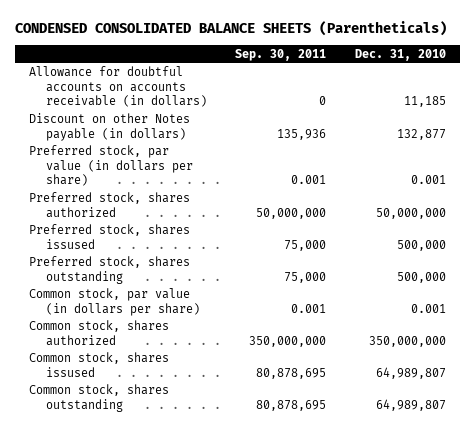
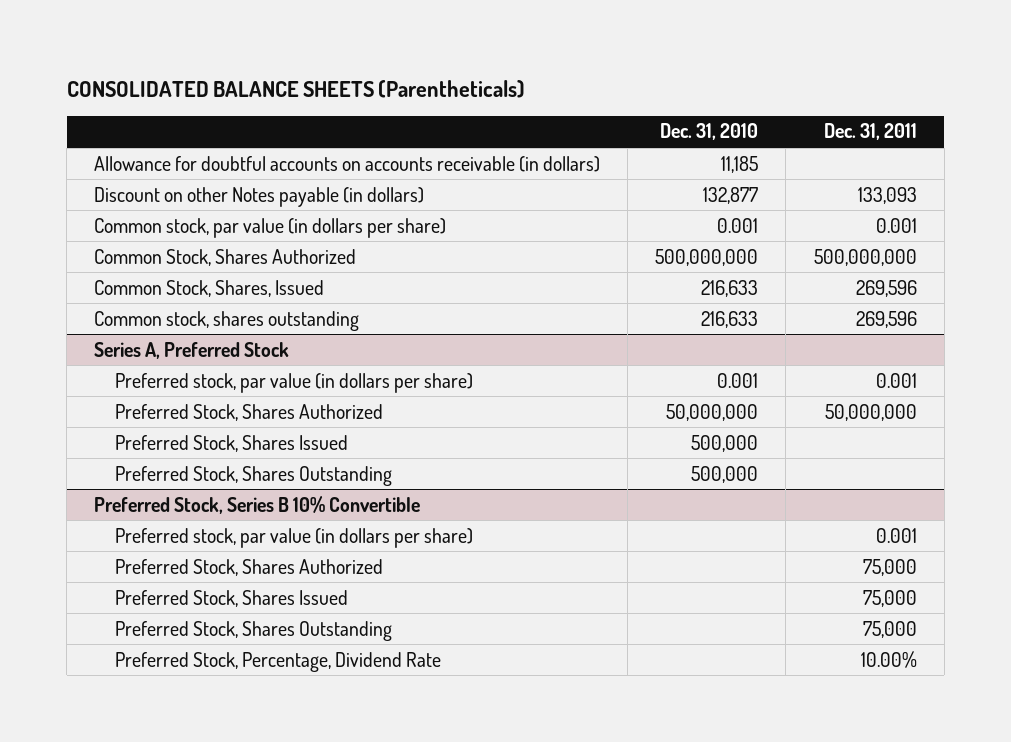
- CONDENSED CONSOLIDATED BALANCE SHEETS (Parentheticals)
+ CONSOLIDATED BALANCE SHEETS (Parentheticals)
- | Sep. 30, 2011 | Dec. 31, 2010
+ | Dec. 31, 2010 | Dec. 31, 2011
- Preferred stock, par value (in dollars per share) | 0.001 | 0.001
- Preferred stock, shares authorized | 50,000,000 | 50,000,000
- Preferred stock, shares issused | 75,000 | 500,000
- Preferred stock, shares outstanding | 75,000 | 500,000
- Common stock, shares authorized | 350,000,000 | 350,000,000
- Common stock, shares issused | 80,878,695 | 64,989,807
- Common stock, shares outstanding | 80,878,695 | 64,989,807
+ Common Stock, Shares Authorized | 500,000,000 | 500,000,000
+ Common Stock, Shares, Issued | 216,633 | 269,596
+ Common stock, shares outstanding | 216,633 | 269,596
+ Series A, Preferred Stock
+ Preferred stock, par value (in dollars per share) | 0.001 | 0.001
+ Preferred Stock, Shares Authorized | 50,000,000 | 50,000,000
+ Preferred Stock, Shares Issued | 500,000 |
+ Preferred Stock, Shares Outstanding | 500,000 |
+ Preferred Stock, Series B 10% Convertible
+ Preferred stock, par value (in dollars per share) | | 0.001
+ Preferred Stock, Shares Authorized | | 75,000
+ Preferred Stock, Shares Issued | | 75,000
+ Preferred Stock, Shares Outstanding | | 75,000
+ Preferred Stock, Percentage, Dividend Rate | | 10.00%

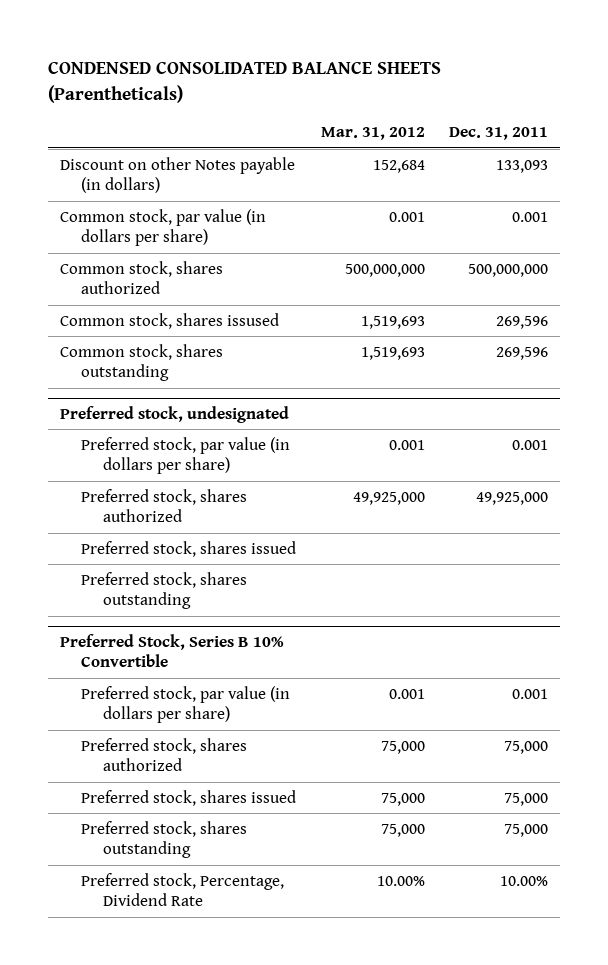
- CONSOLIDATED BALANCE SHEETS (Parentheticals)
+ CONDENSED CONSOLIDATED BALANCE SHEETS (Parentheticals)
- | Dec. 31, 2010 | Dec. 31, 2011
+ | Mar. 31, 2012 | Dec. 31, 2011
- Allowance for doubtful accounts on accounts receivable (in dollars) | 11,185 |
- Common Stock, Shares Authorized | 500,000,000 | 500,000,000
- Common Stock, Shares, Issued | 216,633 | 269,596
+ Common stock, shares authorized | 500,000,000 | 500,000,000
+ Common stock, shares issused | 1,519,693 | 269,596
- Series A, Preferred Stock
+ Preferred stock, undesignated
- Preferred Stock, Shares Authorized | 50,000,000 | 50,000,000
- Preferred Stock, Shares Issued | 500,000 |
- Preferred Stock, Shares Outstanding | 500,000 |
+ Preferred stock, shares authorized | 49,925,000 | 49,925,000
+ Preferred stock, shares issued
+ Preferred stock, shares outstanding
@ Preferred Stock, Series B 10% Convertible
- Preferred Stock, Shares Authorized | | 75,000
- Preferred Stock, Shares Issued | | 75,000
- Preferred Stock, Shares Outstanding | | 75,000
- Preferred Stock, Percentage, Dividend Rate | | 10.00%
+ Preferred stock, shares authorized | 75,000 | 75,000
+ Preferred stock, shares issued | 75,000 | 75,000
+ Preferred stock, shares outstanding | 75,000 | 75,000
+ Preferred stock, Percentage, Dividend Rate | 10.00% | 10.00%

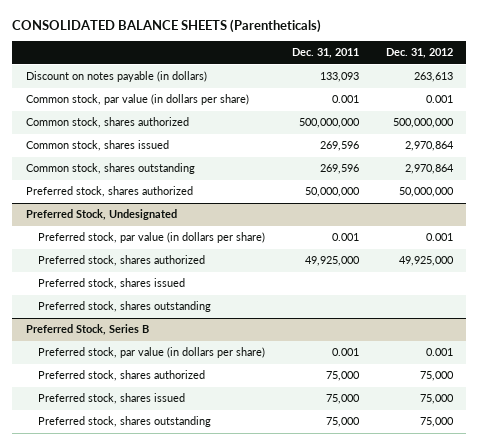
- CONDENSED CONSOLIDATED BALANCE SHEETS (Parentheticals)
+ CONSOLIDATED BALANCE SHEETS (Parentheticals)
- | Mar. 31, 2012 | Dec. 31, 2011
+ | Dec. 31, 2011 | Dec. 31, 2012
- Discount on other Notes payable (in dollars) | 152,684 | 133,093
+ Discount on notes payable (in dollars) | 133,093 | 263,613
- Common stock, shares issused | 1,519,693 | 269,596
+ Common stock, shares issued | 269,596 | 2,970,864
- Preferred stock, undesignated
+ Preferred stock, shares authorized | 50,000,000 | 50,000,000
+ Preferred Stock, Undesignated
- Preferred Stock, Series B 10% Convertible
+ Preferred Stock, Series B
- Preferred stock, Percentage, Dividend Rate | 10.00% | 10.00%

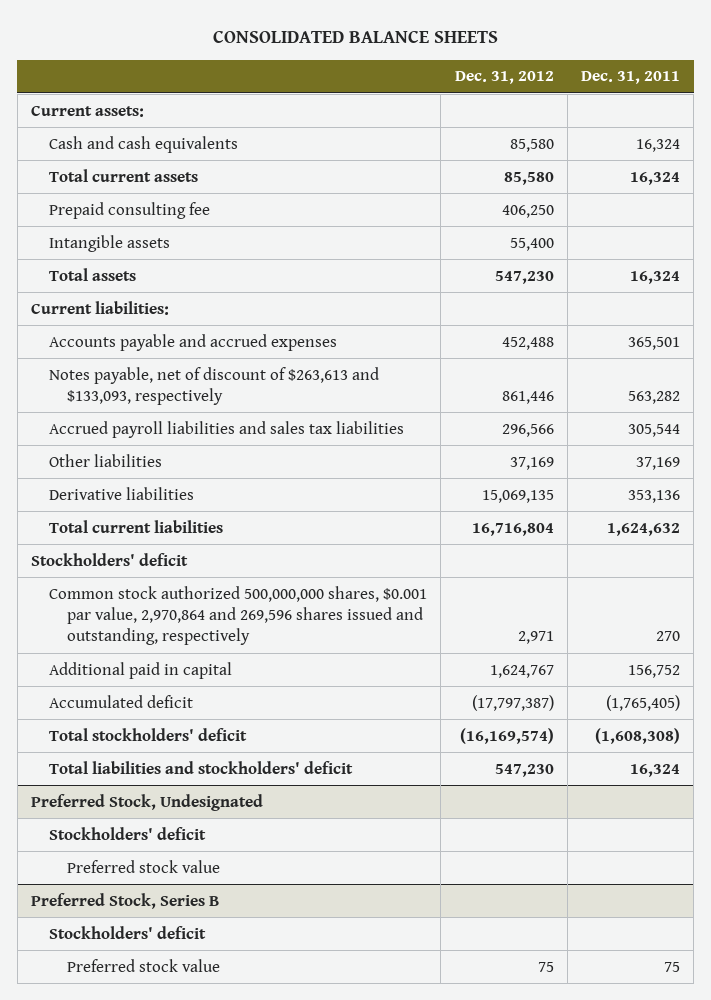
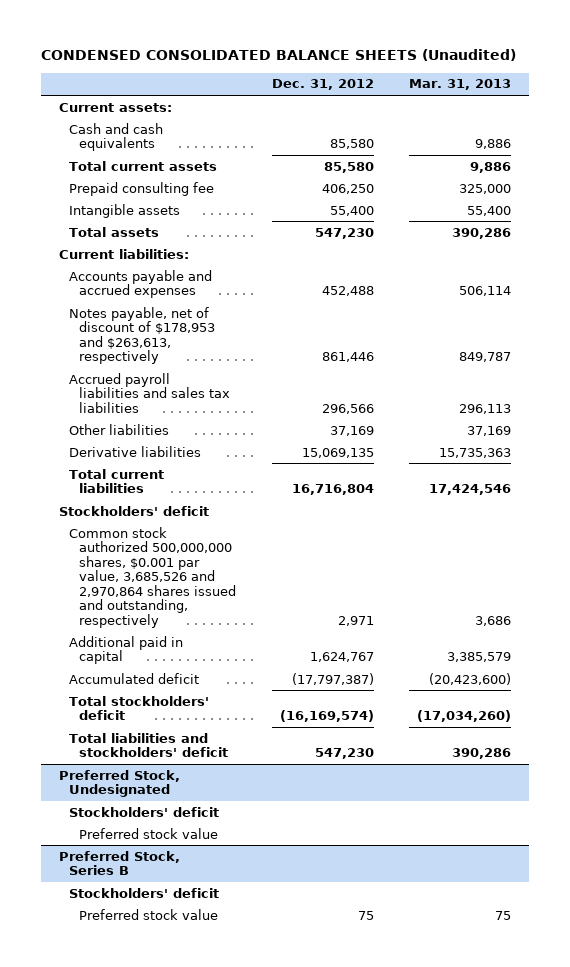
- CONSOLIDATED BALANCE SHEETS
+ CONDENSED CONSOLIDATED BALANCE SHEETS (Unaudited)
- | Dec. 31, 2012 | Dec. 31, 2011
+ | Dec. 31, 2012 | Mar. 31, 2013
- Notes payable, net of discount of $263,613 and $133,093, respectively | 861,446 | 563,282
+ Notes payable, net of discount of $178,953 and $263,613, respectively | 861,446 | 849,787
- Common stock authorized 500,000,000 shares, $0.001 par value, 2,970,864 and 269,596 shares issued and outstanding, respectively | 2,971 | 270
+ Common stock authorized 500,000,000 shares, $0.001 par value, 3,685,526 and 2,970,864 shares issued and outstanding, respectively | 2,971 | 3,686

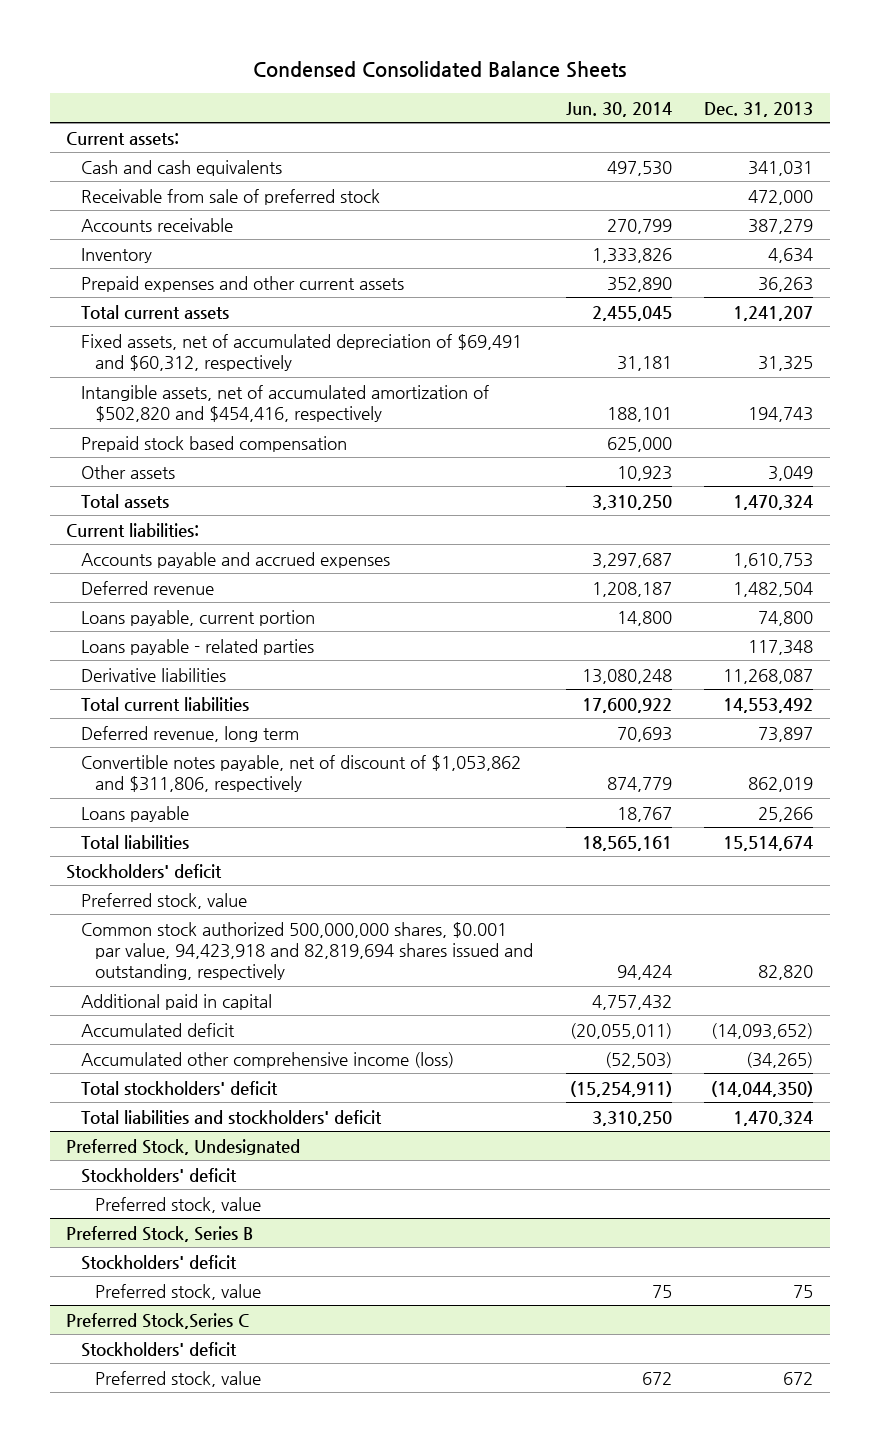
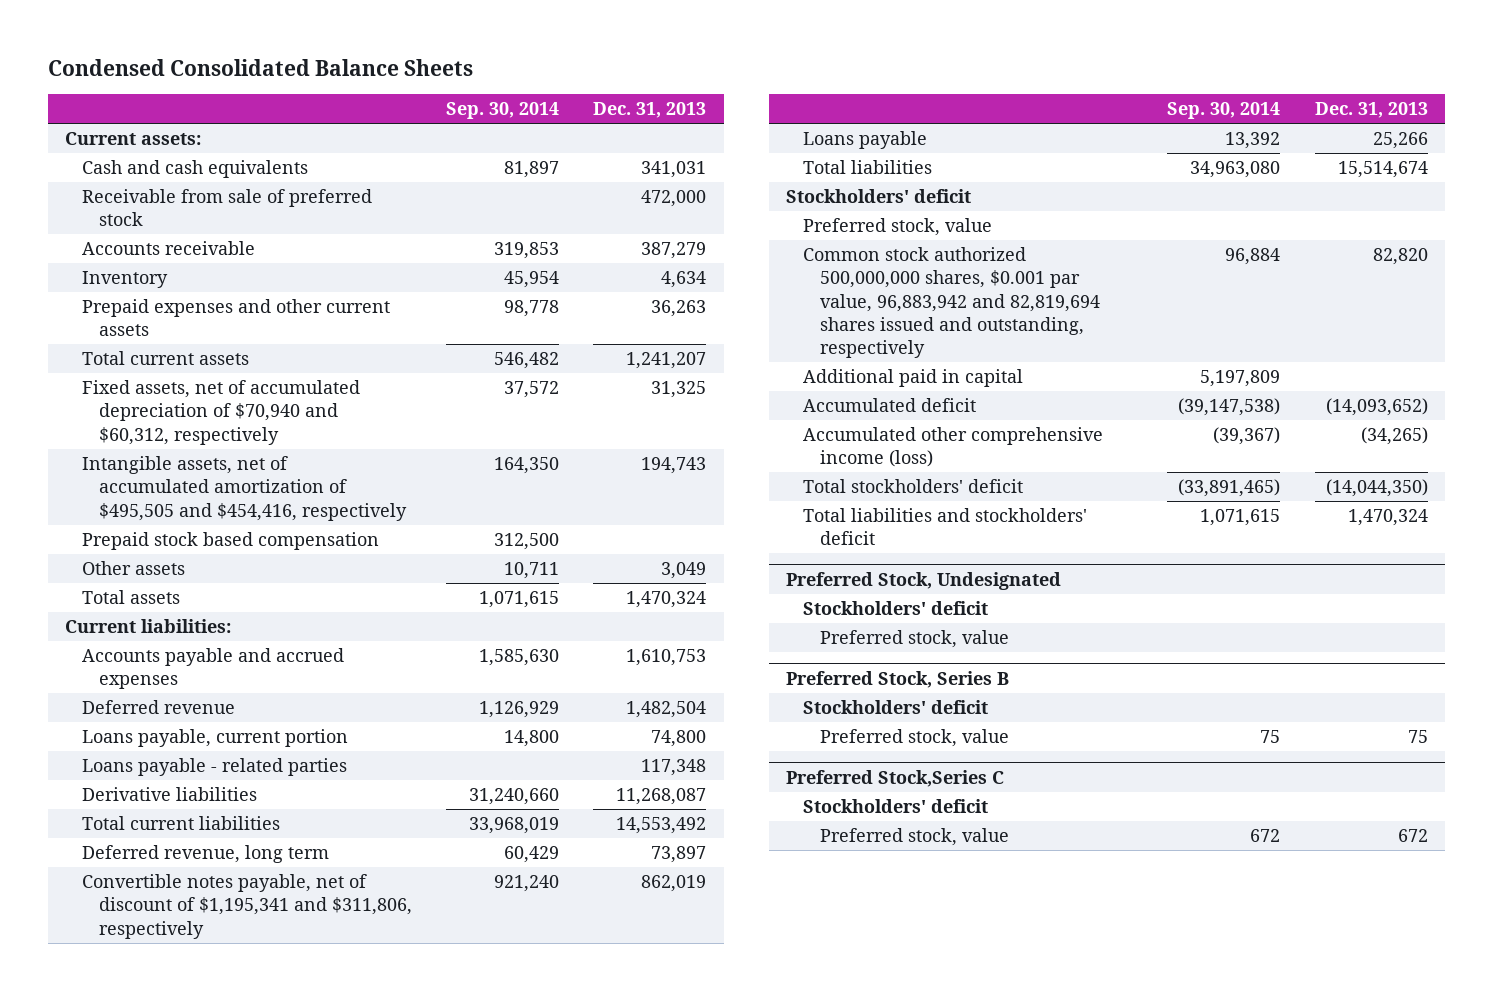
- | Jun. 30, 2014 | Dec. 31, 2013
+ | Sep. 30, 2014 | Dec. 31, 2013
- Fixed assets, net of accumulated depreciation of $69,491 and $60,312, respectively | 31,181 | 31,325
- Intangible assets, net of accumulated amortization of $502,820 and $454,416, respectively | 188,101 | 194,743
+ Fixed assets, net of accumulated depreciation of $70,940 and $60,312, respectively | 37,572 | 31,325
+ Intangible assets, net of accumulated amortization of $495,505 and $454,416, respectively | 164,350 | 194,743
- Convertible notes payable, net of discount of $1,053,862 and $311,806, respectively | 874,779 | 862,019
+ Convertible notes payable, net of discount of $1,195,341 and $311,806, respectively | 921,240 | 862,019
- Common stock authorized 500,000,000 shares, $0.001 par value, 94,423,918 and 82,819,694 shares issued and outstanding, respectively | 94,424 | 82,820
+ Common stock authorized 500,000,000 shares, $0.001 par value, 96,883,942 and 82,819,694 shares issued and outstanding, respectively | 96,884 | 82,820

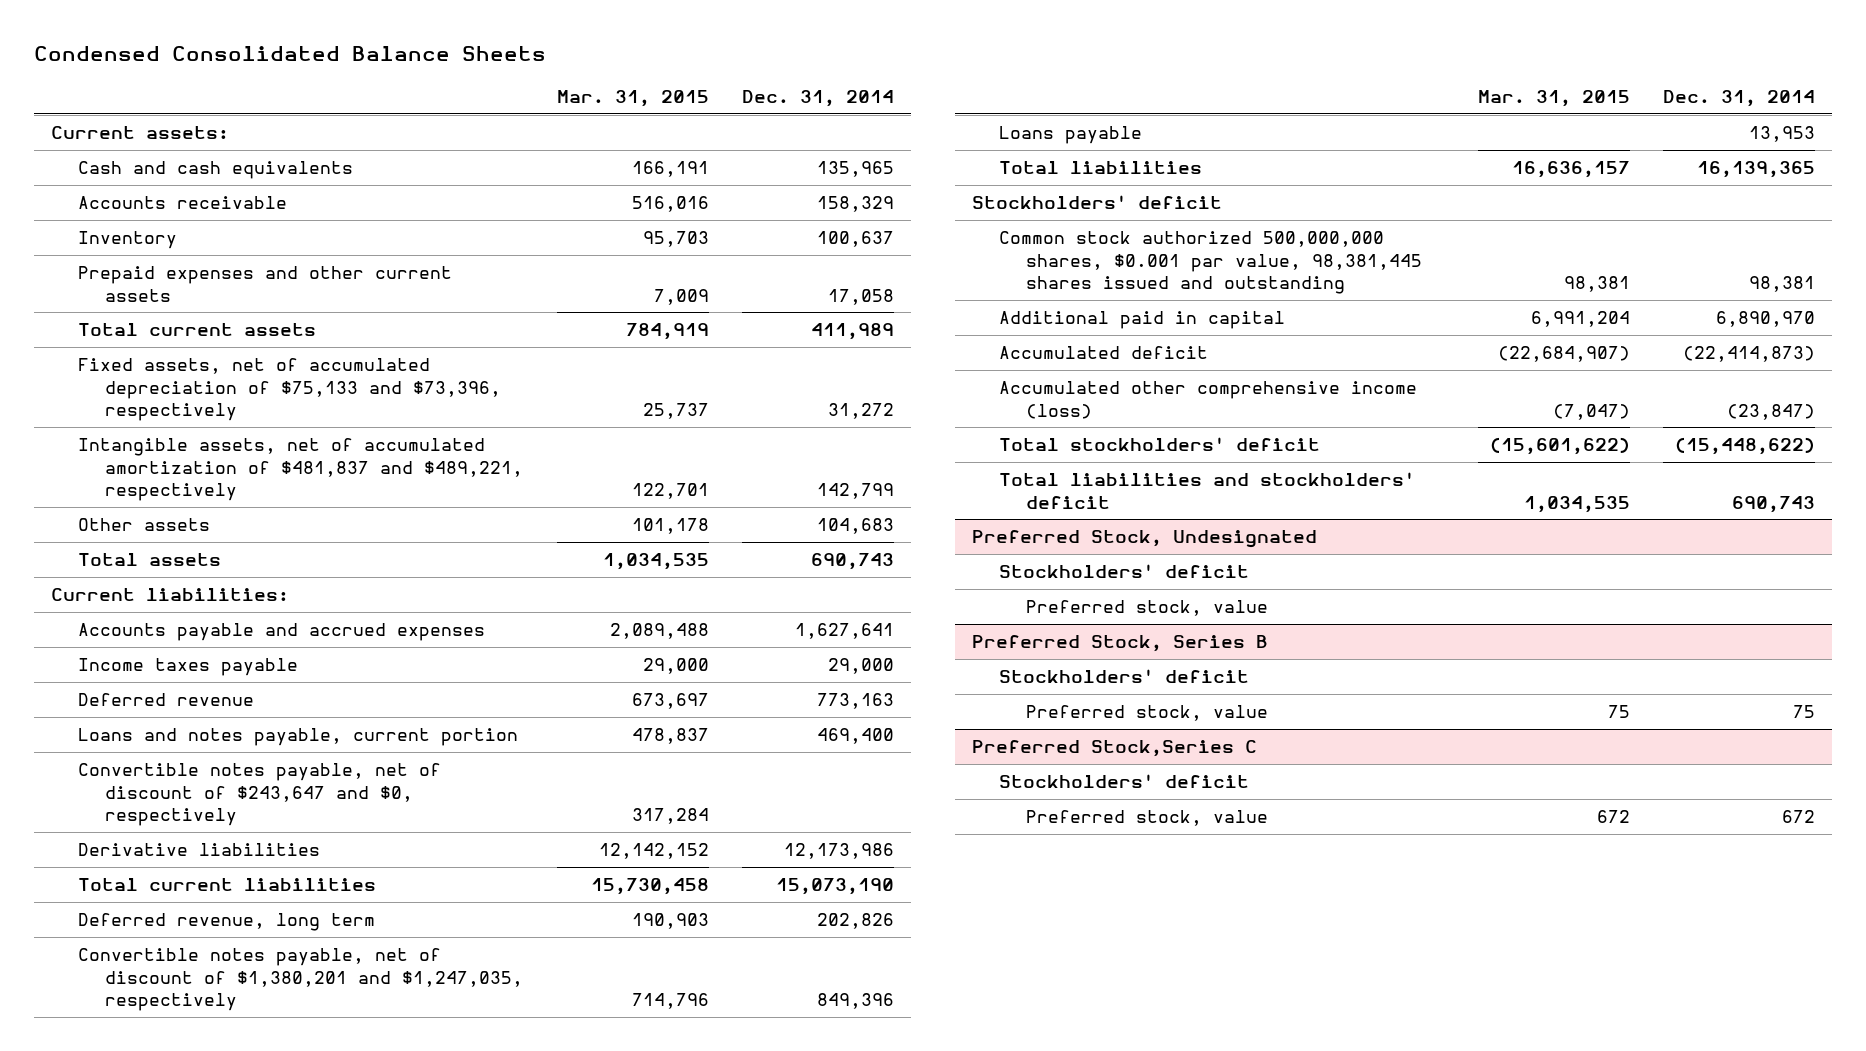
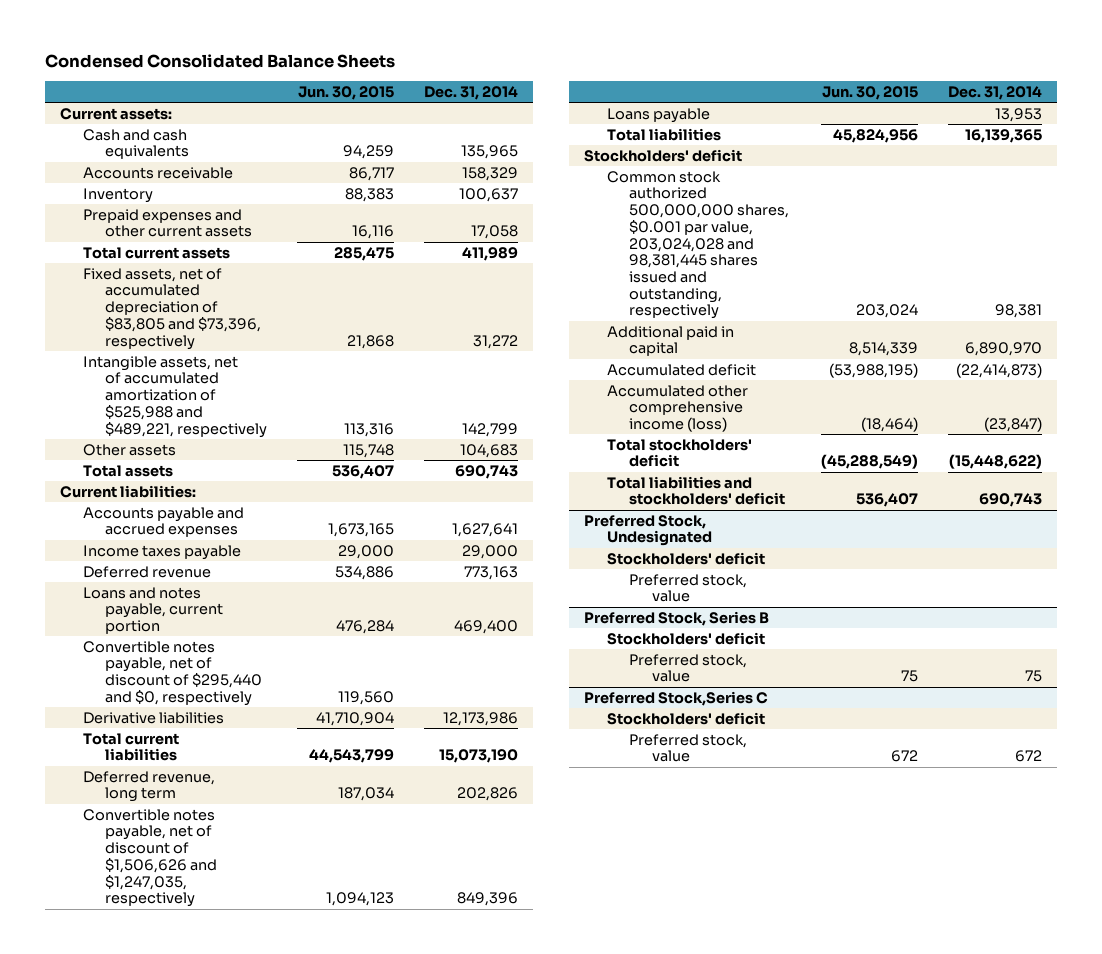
- | Mar. 31, 2015 | Dec. 31, 2014
+ | Jun. 30, 2015 | Dec. 31, 2014
- Fixed assets, net of accumulated depreciation of $75,133 and $73,396, respectively | 25,737 | 31,272
- Intangible assets, net of accumulated amortization of $481,837 and $489,221, respectively | 122,701 | 142,799
+ Fixed assets, net of accumulated depreciation of $83,805 and $73,396, respectively | 21,868 | 31,272
+ Intangible assets, net of accumulated amortization of $525,988 and $489,221, respectively | 113,316 | 142,799
- Convertible notes payable, net of discount of $243,647 and $0, respectively | 317,284 |
+ Convertible notes payable, net of discount of $295,440 and $0, respectively | 119,560 |
- Convertible notes payable, net of discount of $1,380,201 and $1,247,035, respectively | 714,796 | 849,396
+ Convertible notes payable, net of discount of $1,506,626 and $1,247,035, respectively | 1,094,123 | 849,396
- Common stock authorized 500,000,000 shares, $0.001 par value, 98,381,445 shares issued and outstanding | 98,381 | 98,381
+ Common stock authorized 500,000,000 shares, $0.001 par value, 203,024,028 and 98,381,445 shares issued and outstanding, respectively | 203,024 | 98,381

